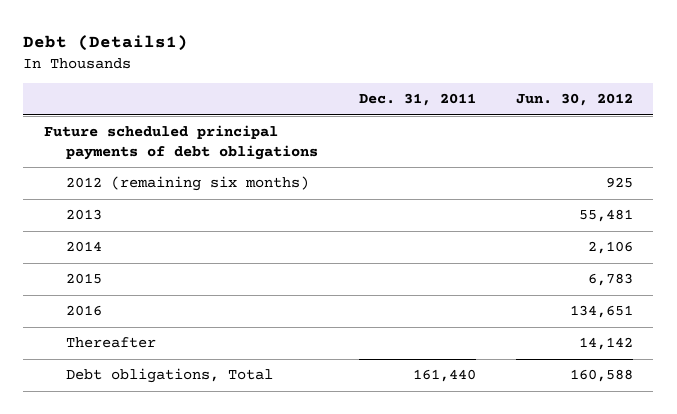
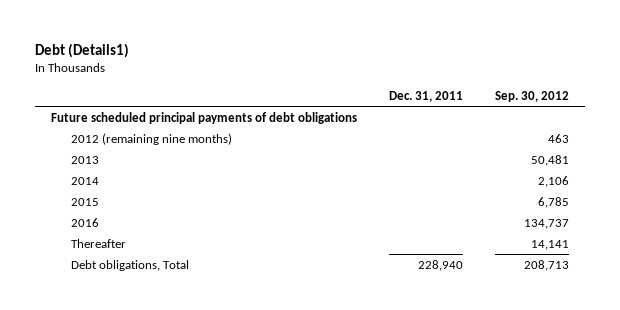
- | Dec. 31, 2011 | Jun. 30, 2012
+ | Dec. 31, 2011 | Sep. 30, 2012
- 2012 (remaining six months) | | 925
+ 2012 (remaining nine months) | | 463
- Debt obligations, Total | 161,440 | 160,588
+ Debt obligations, Total | 228,940 | 208,713

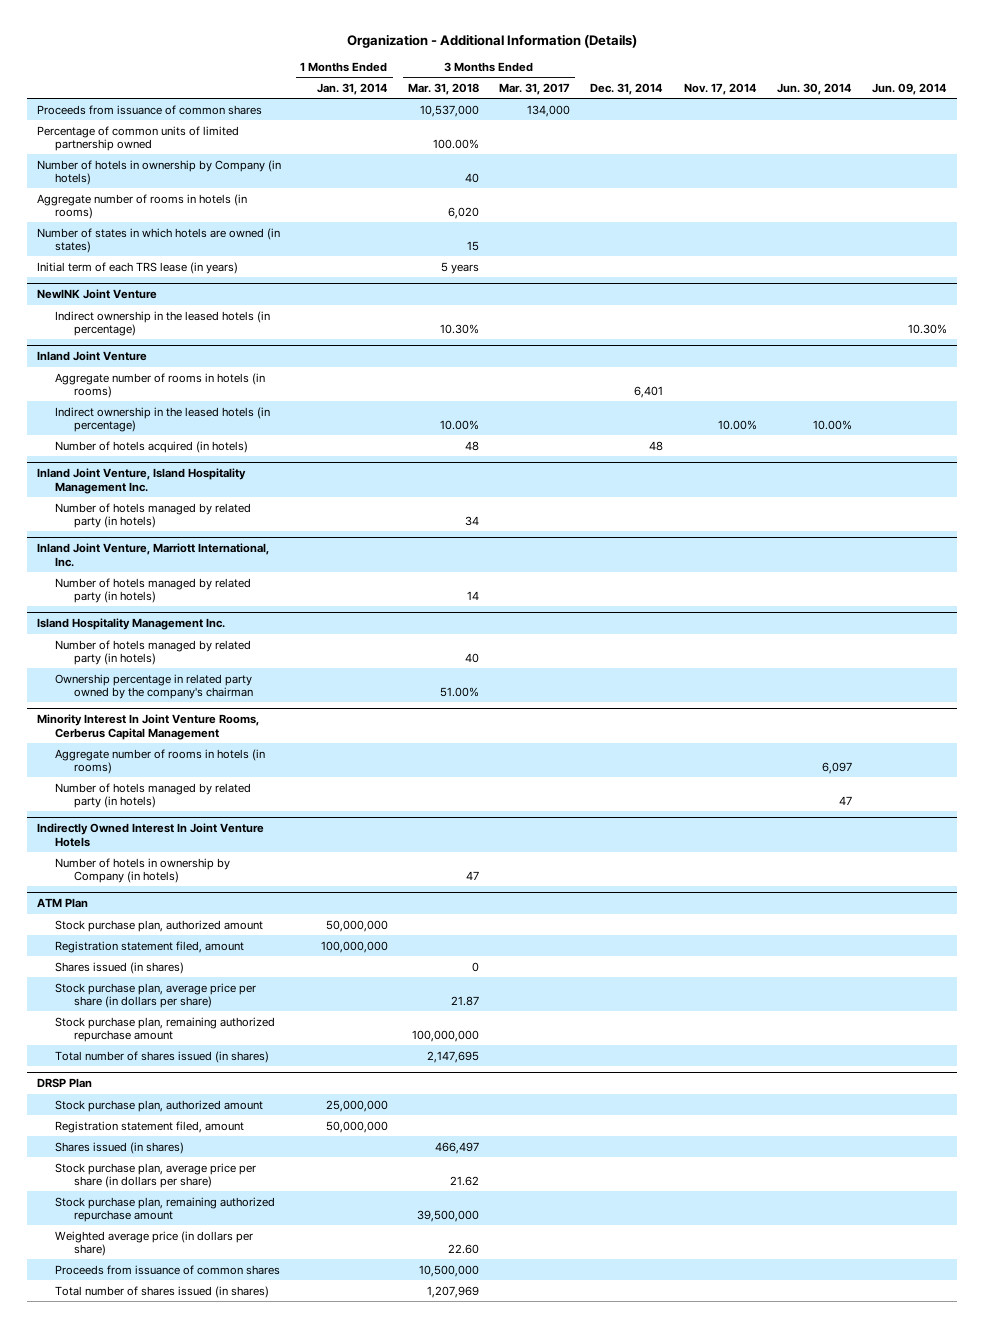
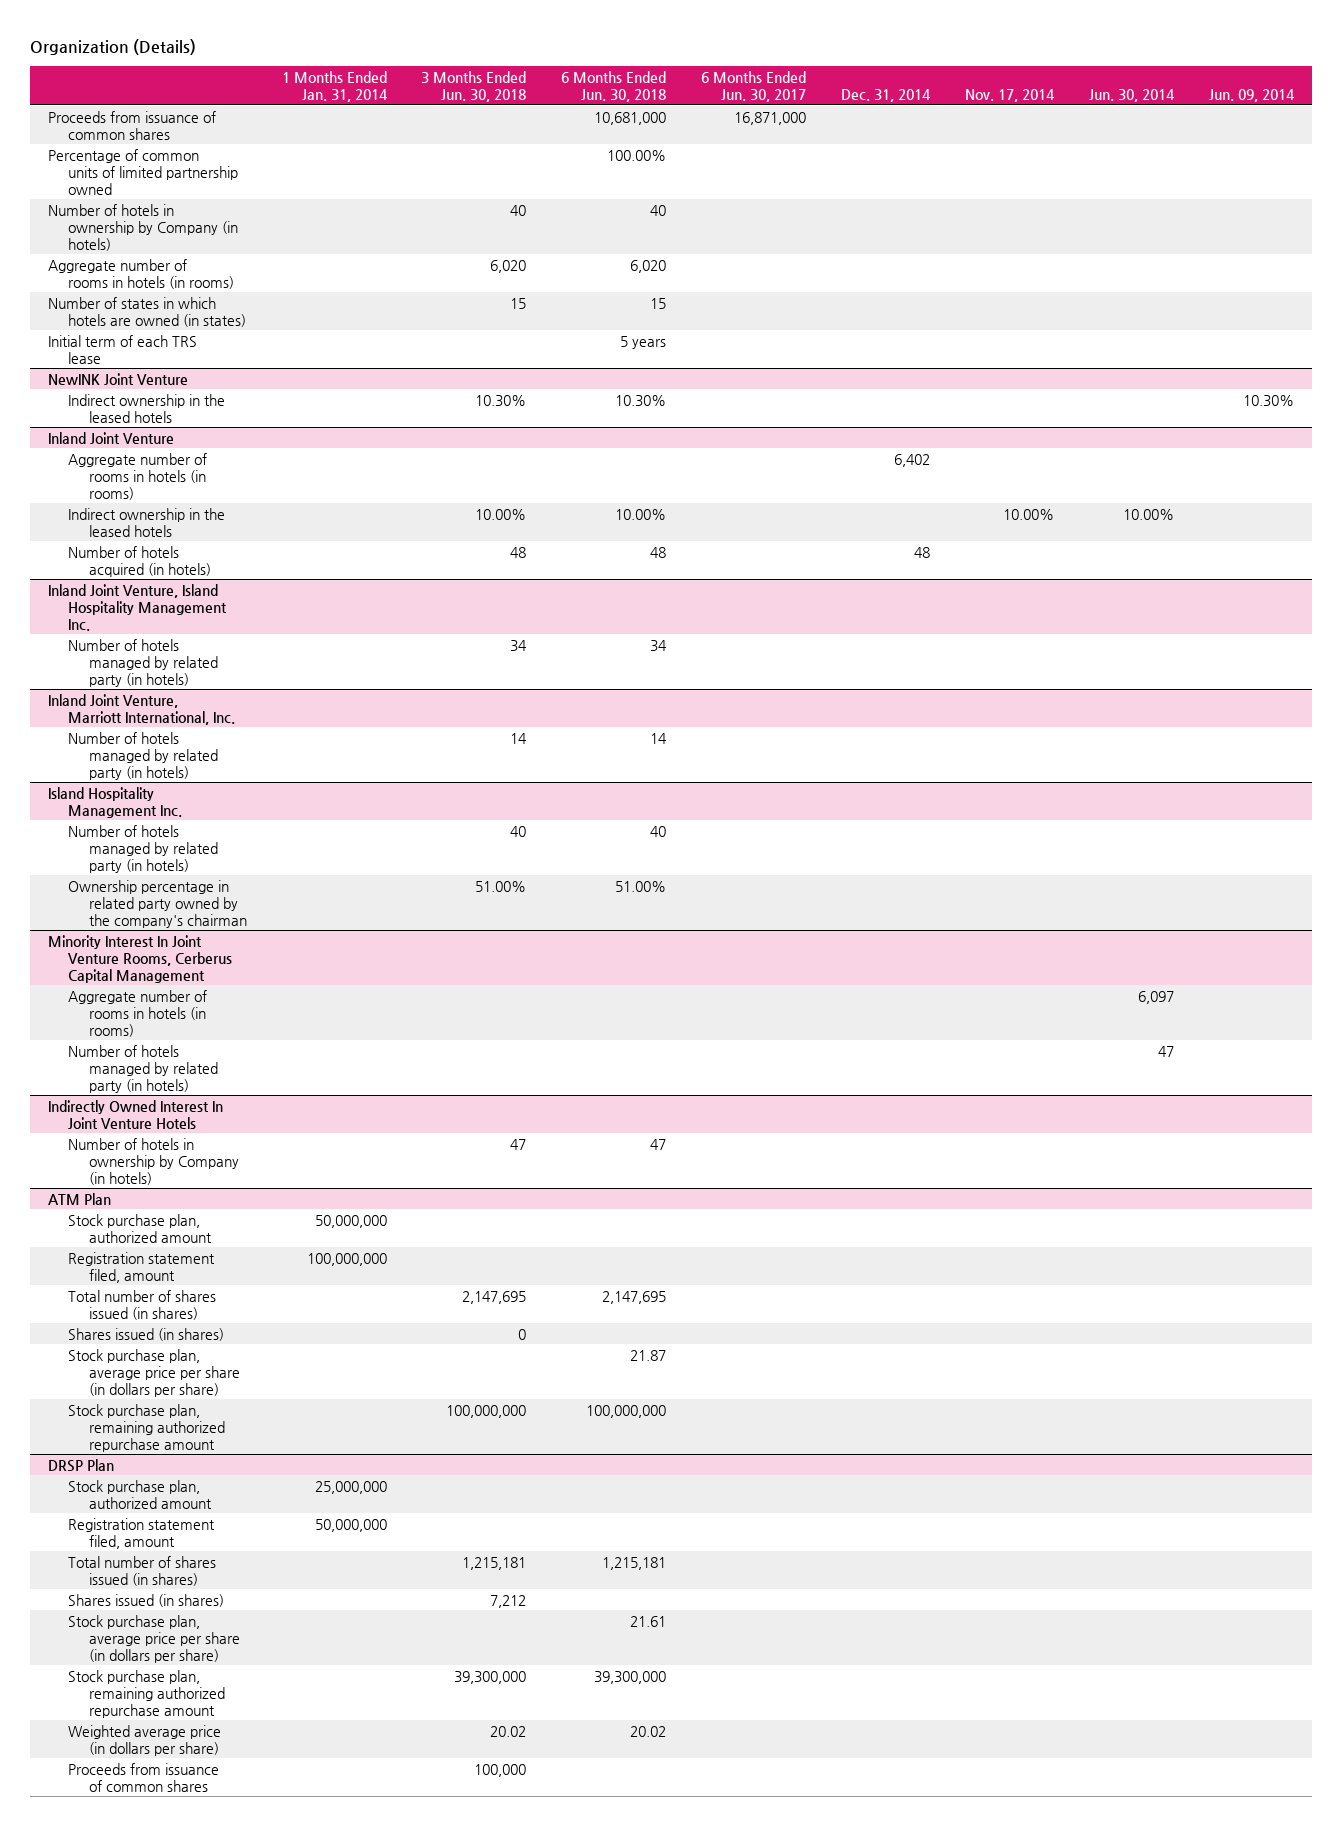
- Organization - Additional Information (Details)
+ Organization (Details)
- | 1 Months Ended Jan. 31, 2014 | 3 Months Ended Mar. 31, 2018 | 3 Months Ended Mar. 31, 2017 | Dec. 31, 2014 | Nov. 17, 2014 | Jun. 30, 2014 | Jun. 09, 2014
+ | 1 Months Ended Jan. 31, 2014 | 3 Months Ended Jun. 30, 2018 | 6 Months Ended Jun. 30, 2018 | 6 Months Ended Jun. 30, 2017 | Dec. 31, 2014 | Nov. 17, 2014 | Jun. 30, 2014 | Jun. 09, 2014
- Initial term of each TRS lease (in years) | | 5 years | | | | |
+ Initial term of each TRS lease | | | 5 years | | | | |
@ NewINK Joint Venture
- Indirect ownership in the leased hotels (in percentage) | | 10.30% | | | | | 10.30%
+ Indirect ownership in the leased hotels | | 10.30% | 10.30% | | | | | 10.30%
@ Inland Joint Venture
- Aggregate number of rooms in hotels (in rooms) | | | | 6,401 | | |
- Indirect ownership in the leased hotels (in percentage) | | 10.00% | | | 10.00% | 10.00% |
+ Aggregate number of rooms in hotels (in rooms) | | | | | 6,402 | | |
+ Indirect ownership in the leased hotels | | 10.00% | 10.00% | | | 10.00% | 10.00% |
@ ATM Plan
moved up: Total number of shares issued (in shares) | | 2,147,695 | 2,147,695 | | | | |
@ DRSP Plan
moved up: Total number of shares issued (in shares) | | 1,215,181 | 1,215,181 | | | | |

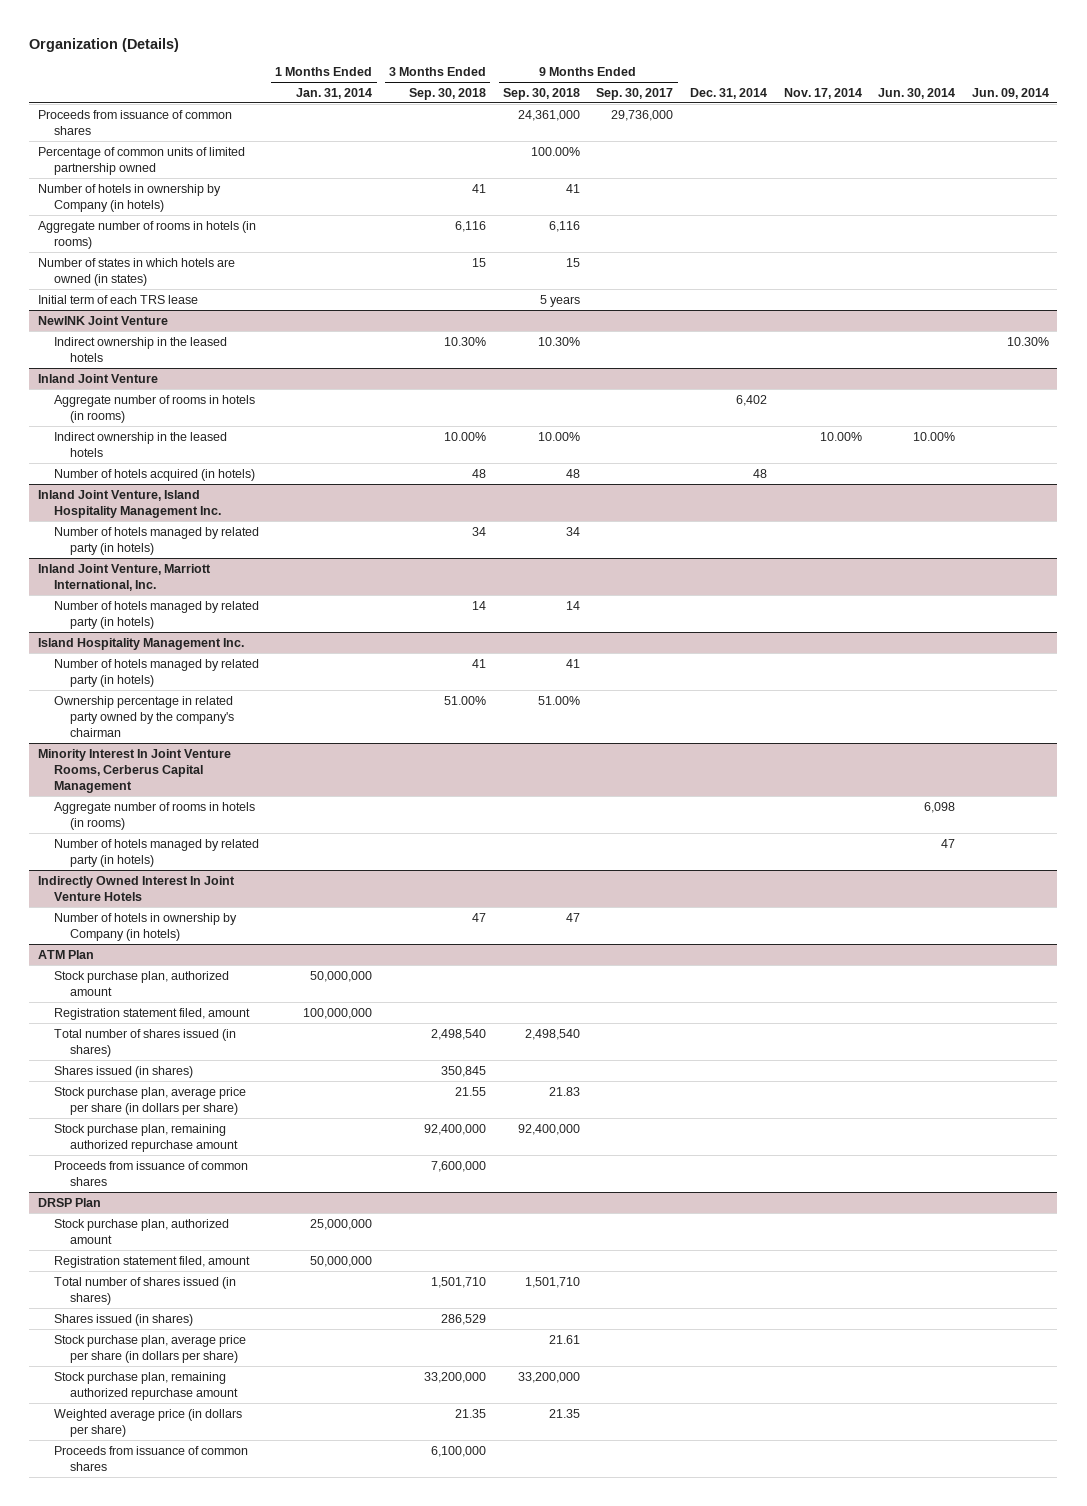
- | 1 Months Ended Jan. 31, 2014 | 3 Months Ended Jun. 30, 2018 | 6 Months Ended Jun. 30, 2018 | 6 Months Ended Jun. 30, 2017 | Dec. 31, 2014 | Nov. 17, 2014 | Jun. 30, 2014 | Jun. 09, 2014
+ | 1 Months Ended Jan. 31, 2014 | 3 Months Ended Sep. 30, 2018 | 9 Months Ended Sep. 30, 2018 | 9 Months Ended Sep. 30, 2017 | Dec. 31, 2014 | Nov. 17, 2014 | Jun. 30, 2014 | Jun. 09, 2014
@ Minority Interest In Joint Venture Rooms, Cerberus Capital Management
- Aggregate number of rooms in hotels (in rooms) | | | | | | | 6,097 |
+ Aggregate number of rooms in hotels (in rooms) | | | | | | | 6,098 |
@ ATM Plan
+ Proceeds from issuance of common shares | | 7,600,000 | | | | | |

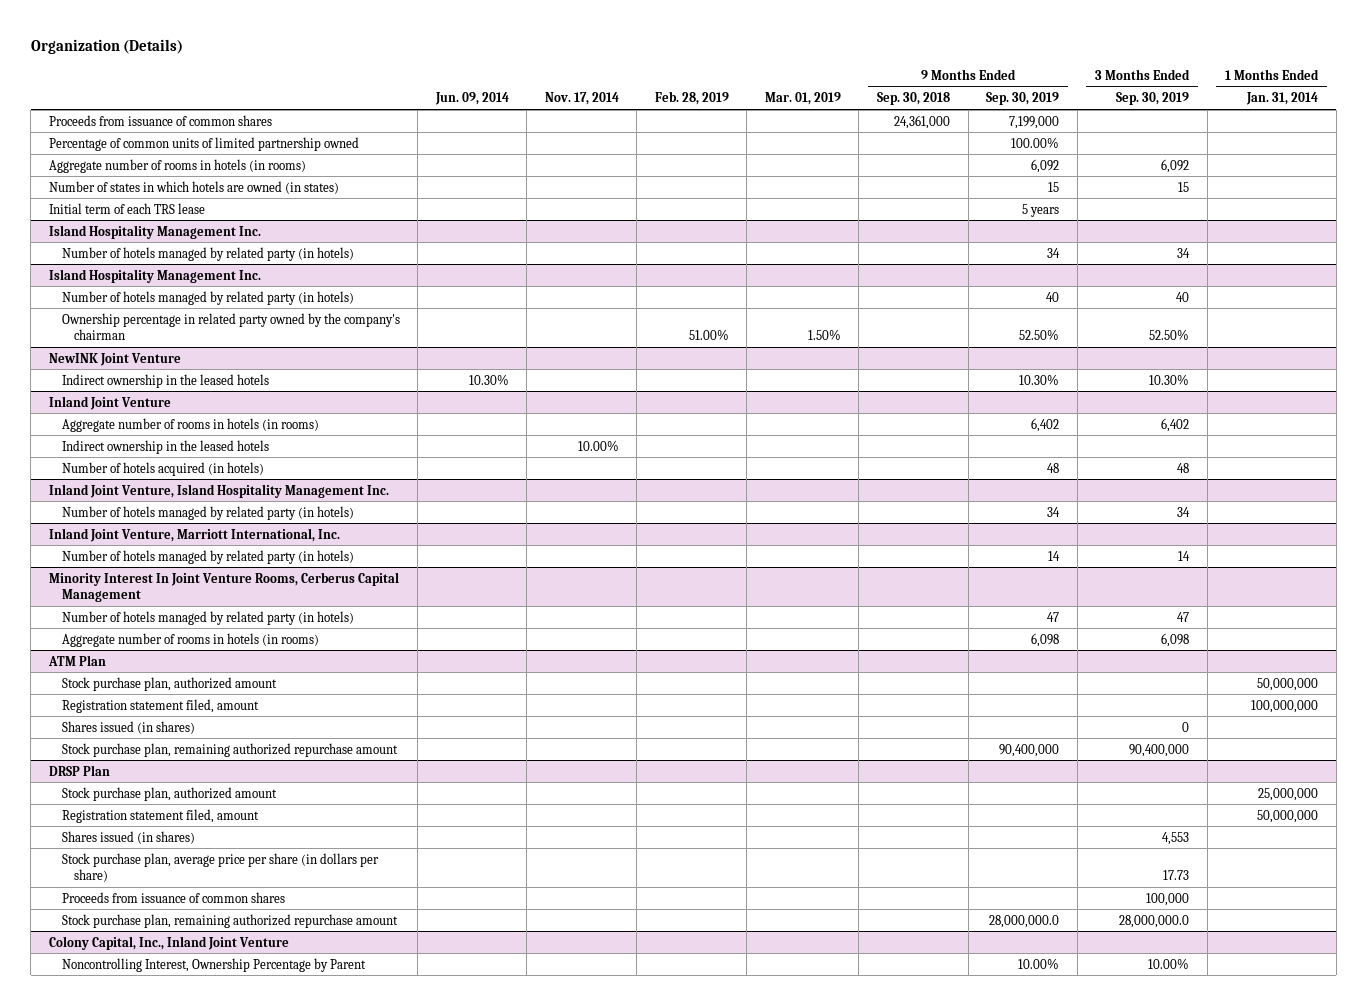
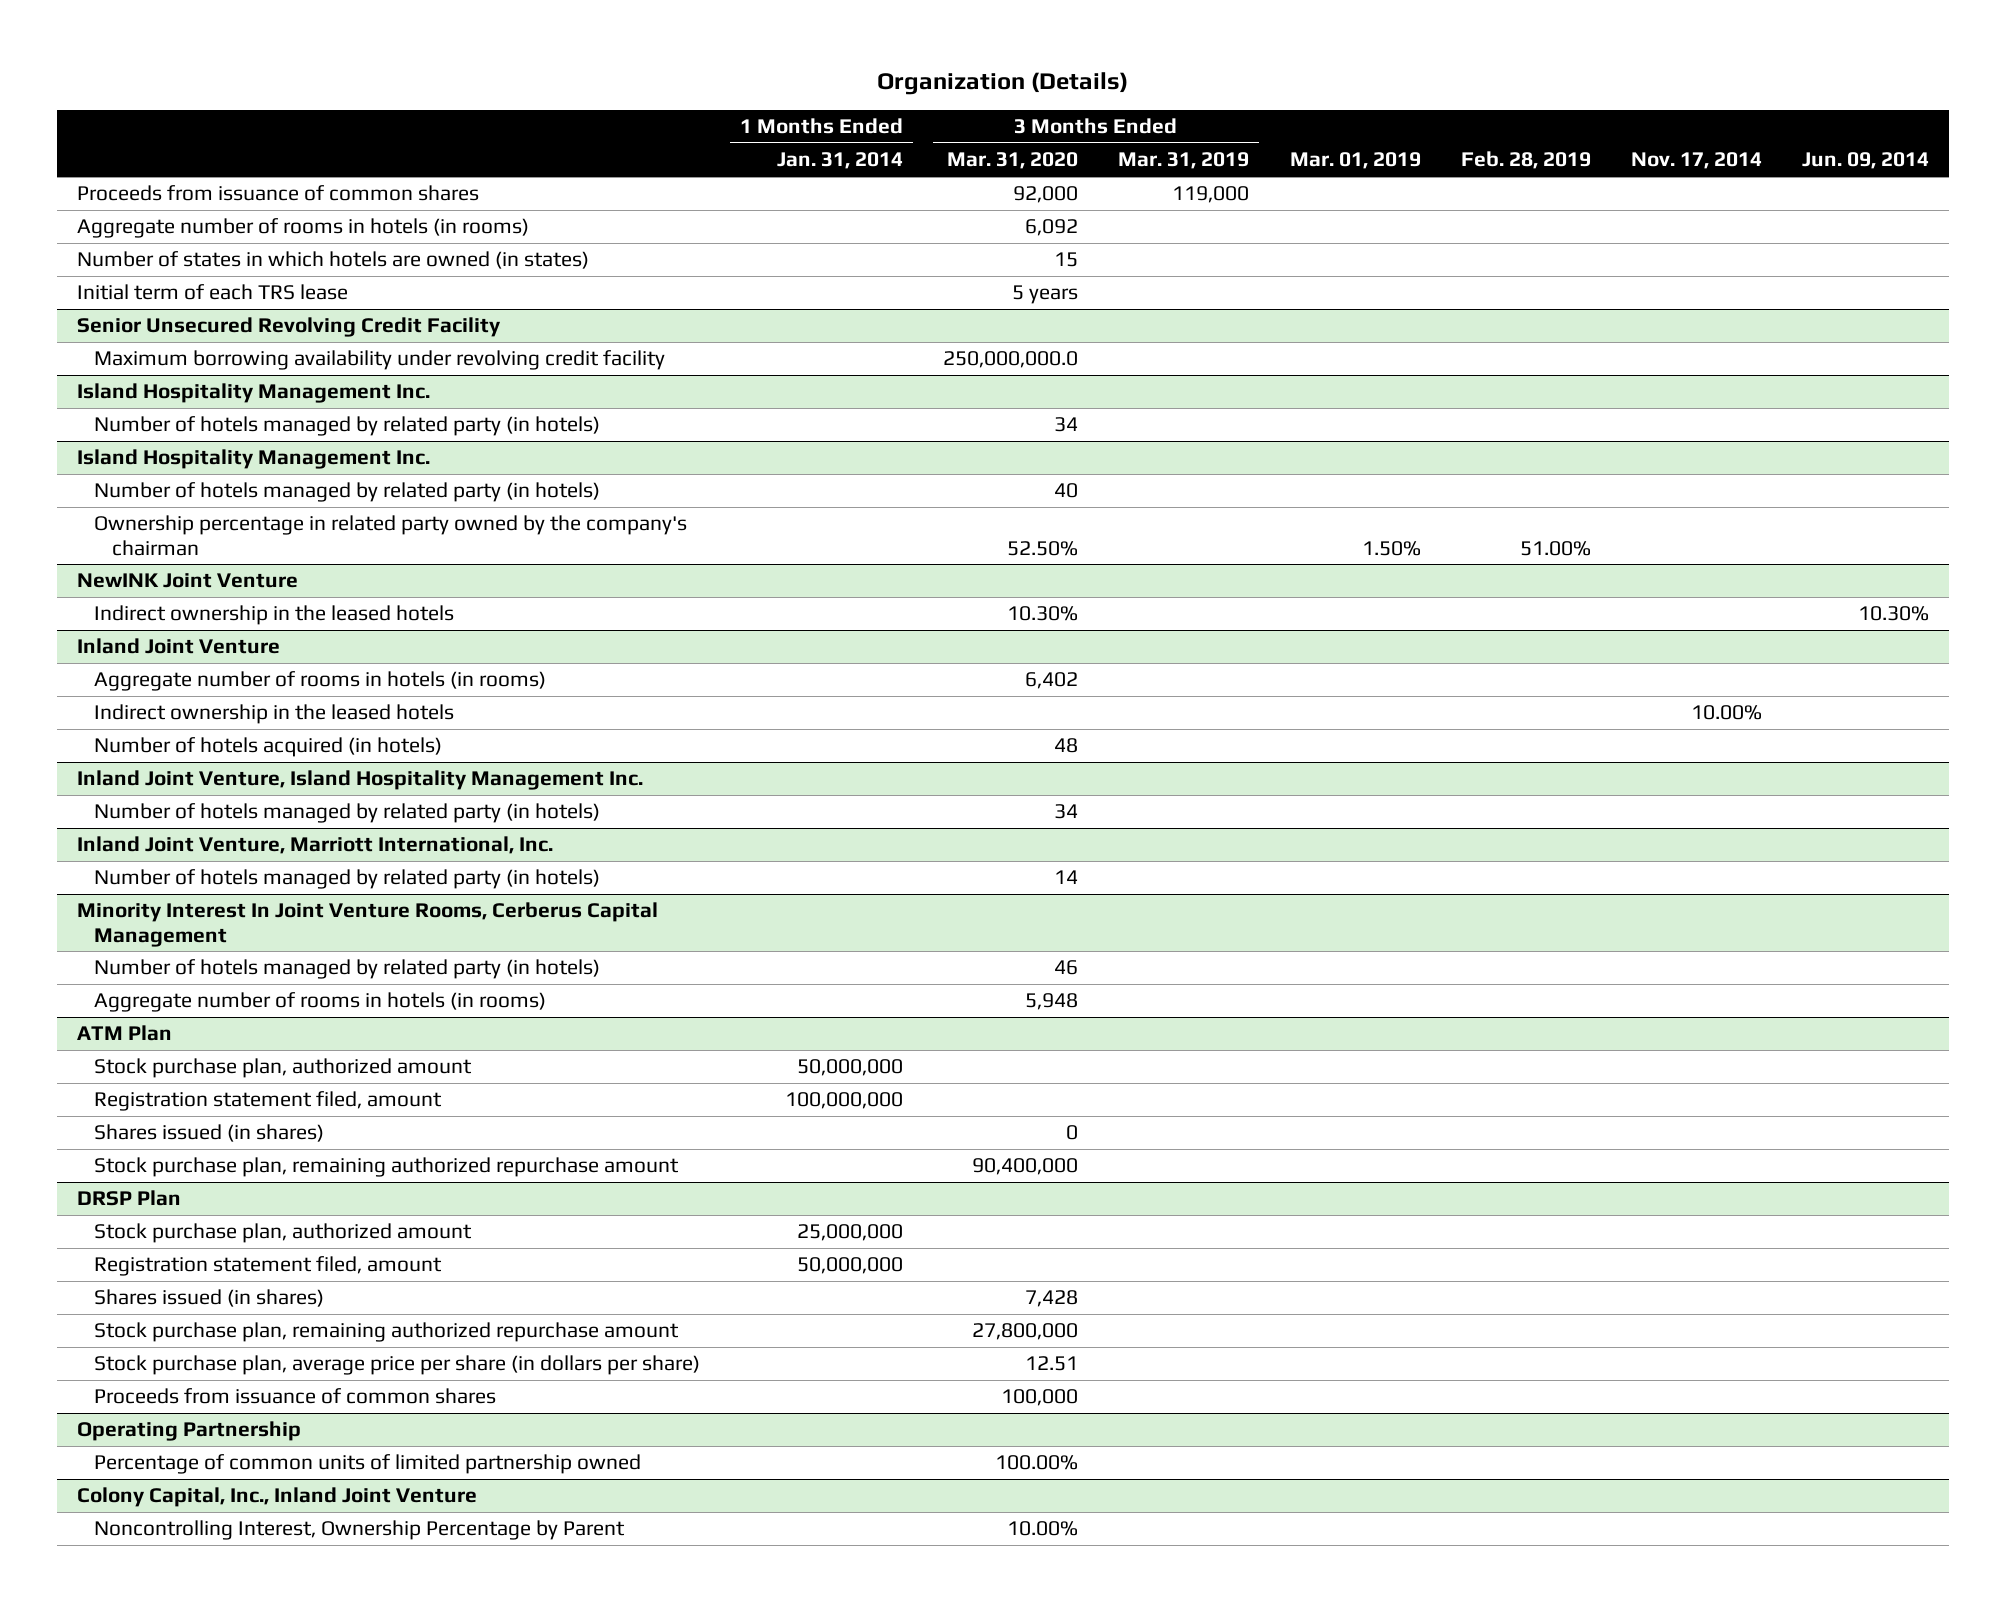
- | Jun. 09, 2014 | Nov. 17, 2014 | Feb. 28, 2019 | Mar. 01, 2019 | 9 Months Ended Sep. 30, 2018 | 9 Months Ended Sep. 30, 2019 | 3 Months Ended Sep. 30, 2019 | 1 Months Ended Jan. 31, 2014
+ | 1 Months Ended Jan. 31, 2014 | 3 Months Ended Mar. 31, 2020 | 3 Months Ended Mar. 31, 2019 | Mar. 01, 2019 | Feb. 28, 2019 | Nov. 17, 2014 | Jun. 09, 2014
- Percentage of common units of limited partnership owned | | | | | | 100.00% | |
+ Senior Unsecured Revolving Credit Facility
+ Maximum borrowing availability under revolving credit facility | | 250,000,000.0 | | | | |
@ DRSP Plan
moved up: Stock purchase plan, remaining authorized repurchase amount | | 27,800,000 | | | | |
+ Operating Partnership
+ Percentage of common units of limited partnership owned | | 100.00% | | | | |

